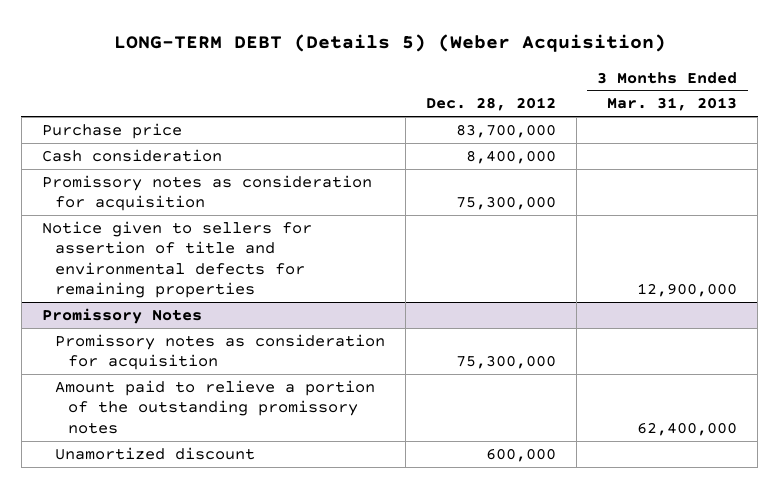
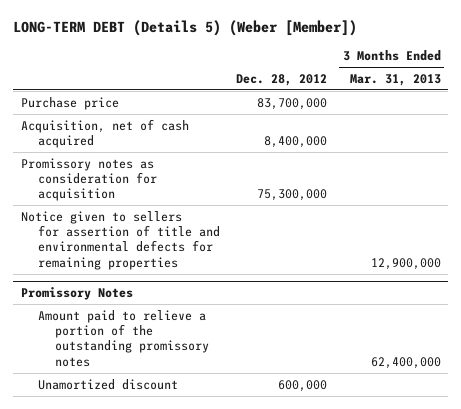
- LONG-TERM DEBT (Details 5) (Weber Acquisition)
+ LONG-TERM DEBT (Details 5) (Weber [Member])
- Cash consideration | 8,400,000 |
+ Acquisition, net of cash acquired | 8,400,000 |
@ Promissory Notes
- Promissory notes as consideration for acquisition | 75,300,000 |

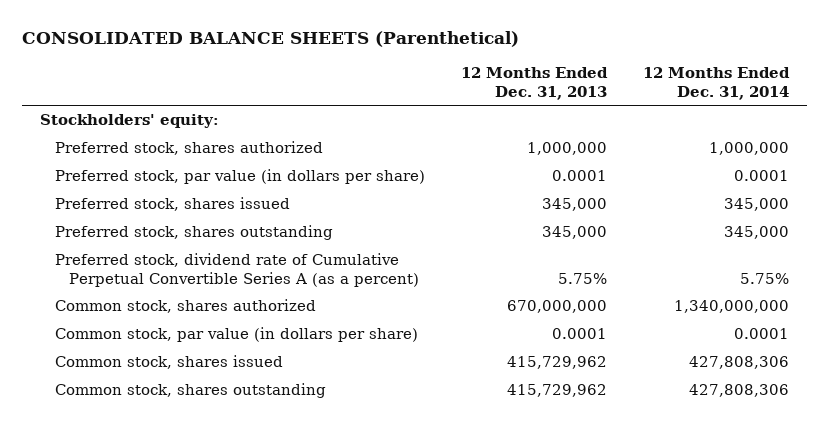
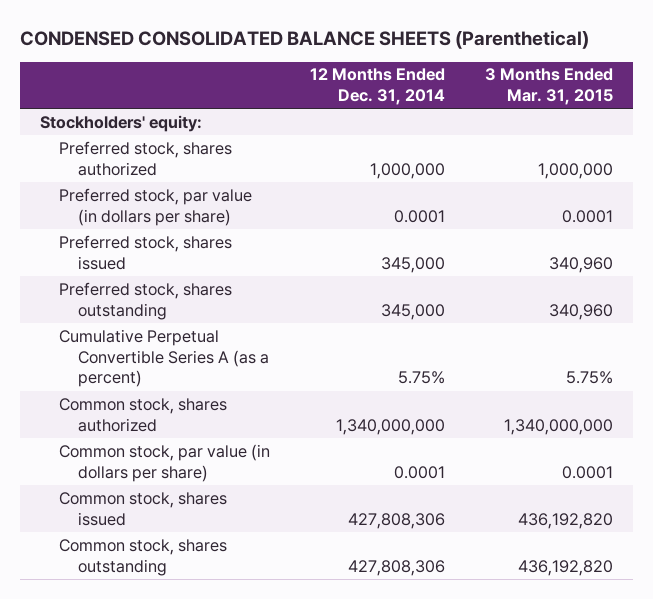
- CONSOLIDATED BALANCE SHEETS (Parenthetical)
+ CONDENSED CONSOLIDATED BALANCE SHEETS (Parenthetical)
- | 12 Months Ended Dec. 31, 2013 | 12 Months Ended Dec. 31, 2014
+ | 12 Months Ended Dec. 31, 2014 | 3 Months Ended Mar. 31, 2015
- Preferred stock, dividend rate of Cumulative Perpetual Convertible Series A (as a percent) | 5.75% | 5.75%
+ Cumulative Perpetual Convertible Series A (as a percent) | 5.75% | 5.75%

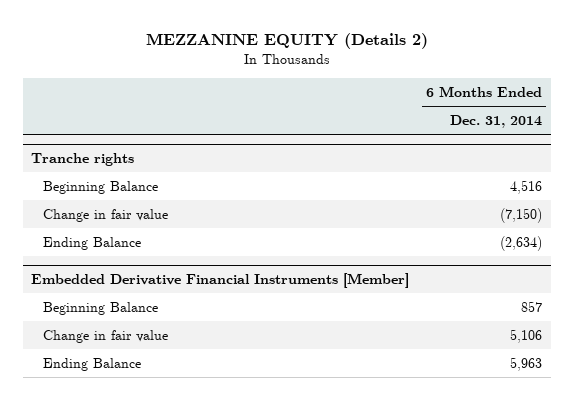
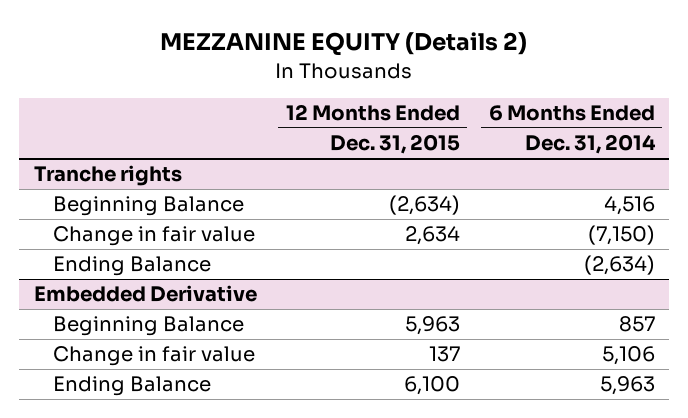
- | 6 Months Ended Dec. 31, 2014
+ | 12 Months Ended Dec. 31, 2015 | 6 Months Ended Dec. 31, 2014
- Embedded Derivative Financial Instruments [Member]
+ Embedded Derivative

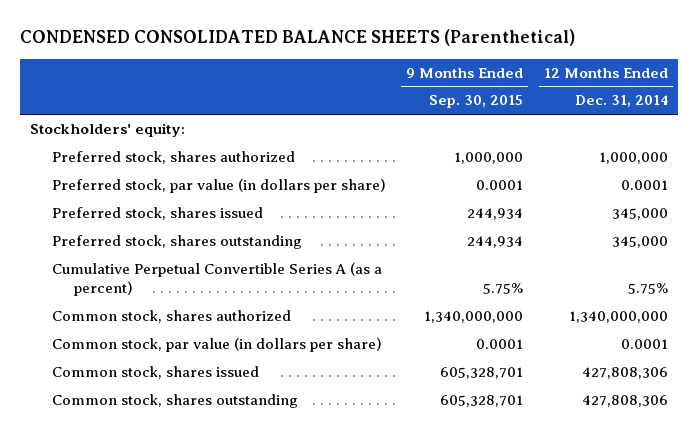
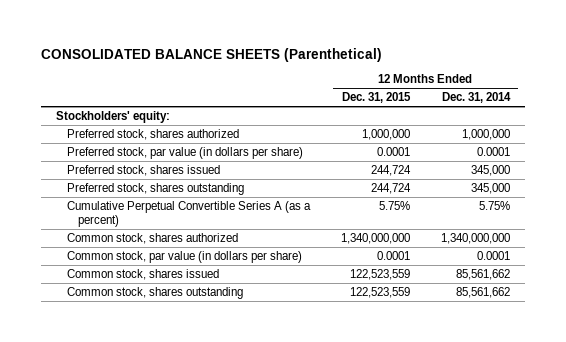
- CONDENSED CONSOLIDATED BALANCE SHEETS (Parenthetical)
+ CONSOLIDATED BALANCE SHEETS (Parenthetical)
- | 9 Months Ended Sep. 30, 2015 | 12 Months Ended Dec. 31, 2014
+ | 12 Months Ended Dec. 31, 2015 | 12 Months Ended Dec. 31, 2014
- Common stock, shares issued | 605,328,701 | 427,808,306
- Common stock, shares outstanding | 605,328,701 | 427,808,306
+ Common stock, shares issued | 122,523,559 | 85,561,662
+ Common stock, shares outstanding | 122,523,559 | 85,561,662

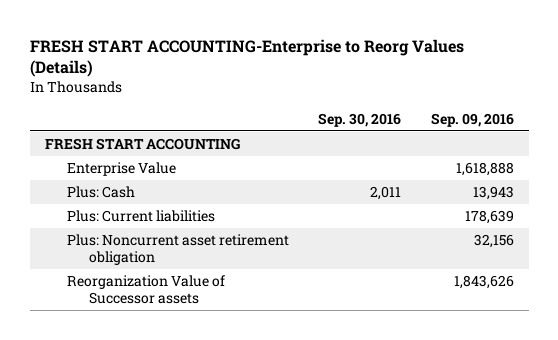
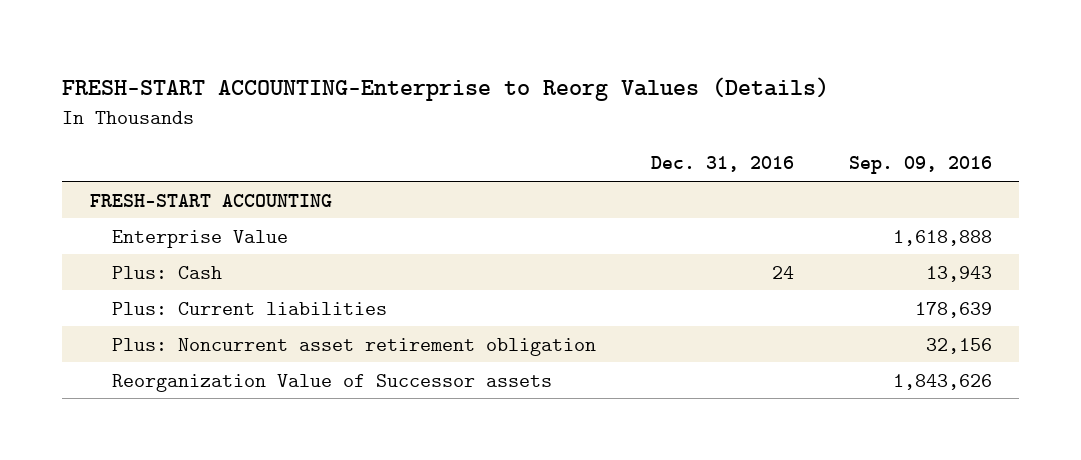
- FRESH START ACCOUNTING-Enterprise to Reorg Values (Details)
+ FRESH-START ACCOUNTING-Enterprise to Reorg Values (Details)
- | Sep. 30, 2016 | Sep. 09, 2016
+ | Dec. 31, 2016 | Sep. 09, 2016
- FRESH START ACCOUNTING
+ FRESH-START ACCOUNTING

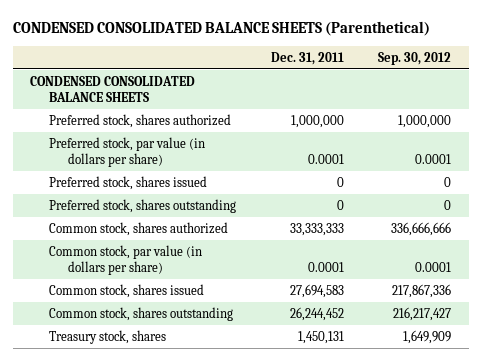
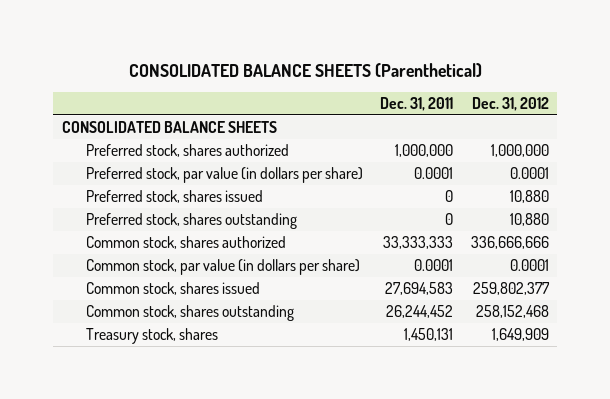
- CONDENSED CONSOLIDATED BALANCE SHEETS (Parenthetical)
+ CONSOLIDATED BALANCE SHEETS (Parenthetical)
- | Dec. 31, 2011 | Sep. 30, 2012
+ | Dec. 31, 2011 | Dec. 31, 2012
- CONDENSED CONSOLIDATED BALANCE SHEETS
+ CONSOLIDATED BALANCE SHEETS

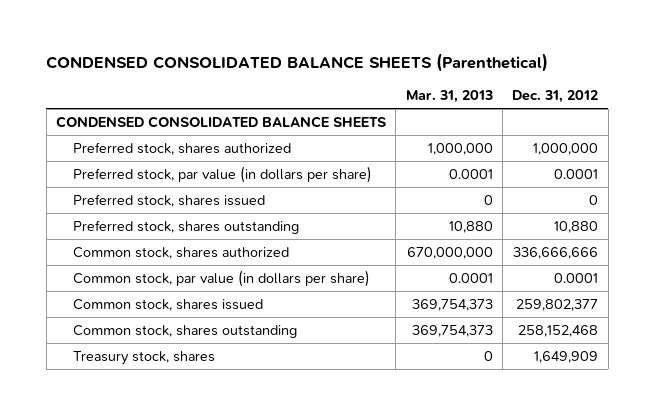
- CONSOLIDATED BALANCE SHEETS (Parenthetical)
+ CONDENSED CONSOLIDATED BALANCE SHEETS (Parenthetical)
- | Dec. 31, 2011 | Dec. 31, 2012
+ | Mar. 31, 2013 | Dec. 31, 2012
- CONSOLIDATED BALANCE SHEETS
+ CONDENSED CONSOLIDATED BALANCE SHEETS
- Preferred stock, shares issued | 0 | 10,880
+ Preferred stock, shares issued | 0 | 0

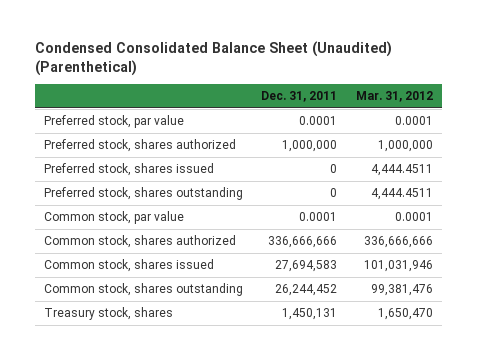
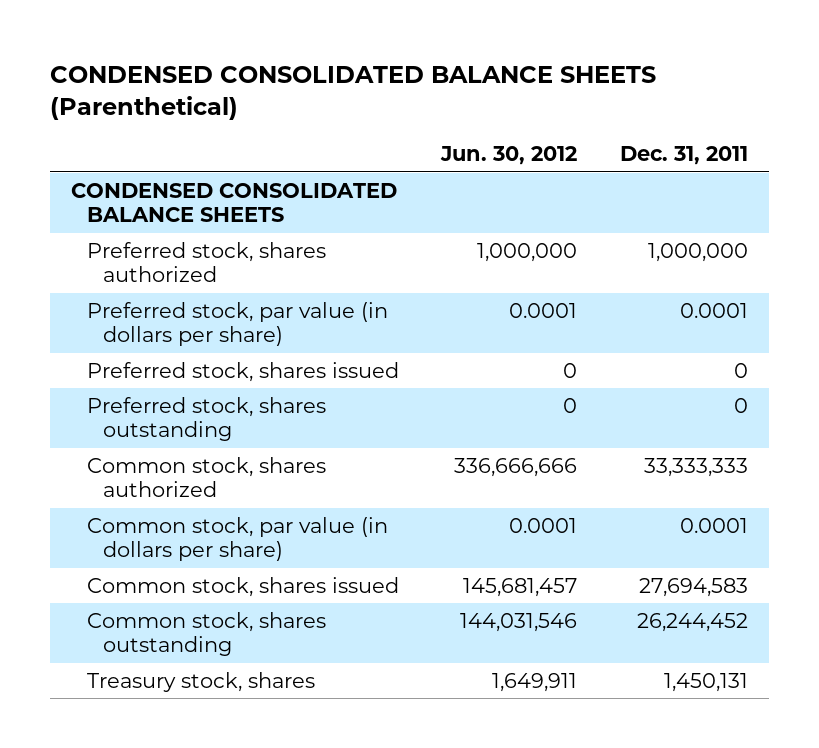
- Condensed Consolidated Balance Sheet (Unaudited) (Parenthetical)
+ CONDENSED CONSOLIDATED BALANCE SHEETS (Parenthetical)
- | Dec. 31, 2011 | Mar. 31, 2012
+ | Jun. 30, 2012 | Dec. 31, 2011
- Preferred stock, par value | 0.0001 | 0.0001
+ CONDENSED CONSOLIDATED BALANCE SHEETS
+ Preferred stock, par value (in dollars per share) | 0.0001 | 0.0001
- Common stock, par value | 0.0001 | 0.0001
- Common stock, shares authorized | 336,666,666 | 336,666,666
+ Common stock, shares authorized | 336,666,666 | 33,333,333
+ Common stock, par value (in dollars per share) | 0.0001 | 0.0001

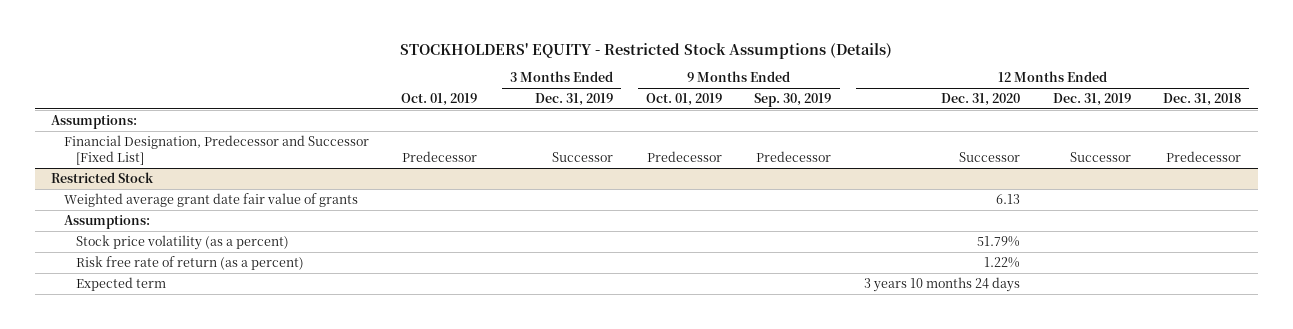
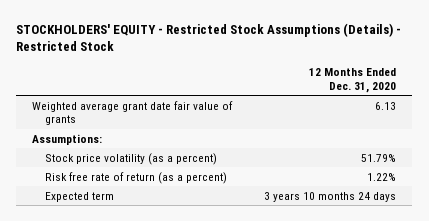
- STOCKHOLDERS' EQUITY - Restricted Stock Assumptions (Details)
+ STOCKHOLDERS' EQUITY - Restricted Stock Assumptions (Details) - Restricted Stock
- | Oct. 01, 2019 | 3 Months Ended Dec. 31, 2019 | 9 Months Ended Oct. 01, 2019 | 9 Months Ended Sep. 30, 2019 | 12 Months Ended Dec. 31, 2020 | 12 Months Ended Dec. 31, 2019 | 12 Months Ended Dec. 31, 2018
+ | 12 Months Ended Dec. 31, 2020
- Assumptions:
- Financial Designation, Predecessor and Successor [Fixed List] | Predecessor | Successor | Predecessor | Predecessor | Successor | Successor | Predecessor
- Restricted Stock

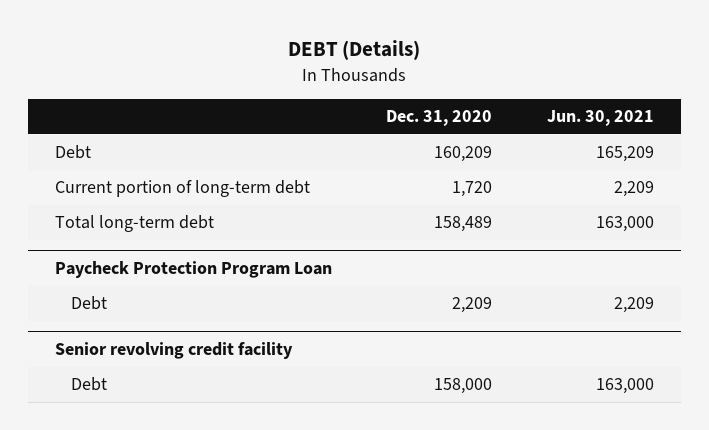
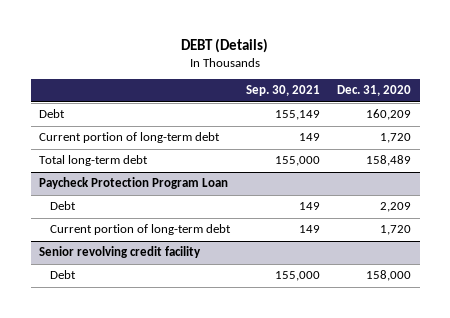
- | Dec. 31, 2020 | Jun. 30, 2021
+ | Sep. 30, 2021 | Dec. 31, 2020
@ Paycheck Protection Program Loan
+ Current portion of long-term debt | 149 | 1,720

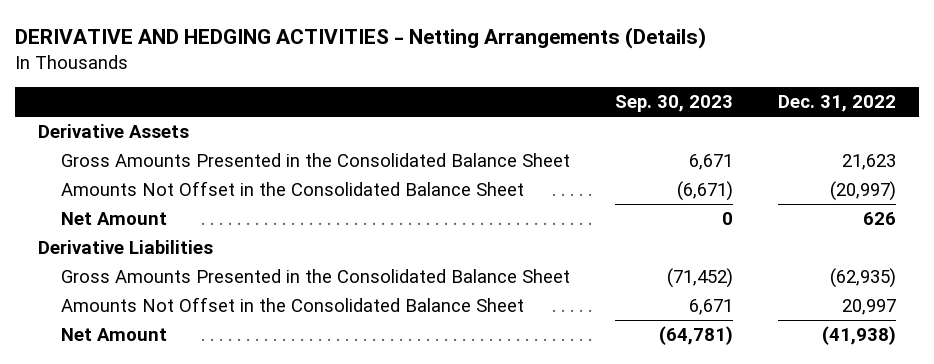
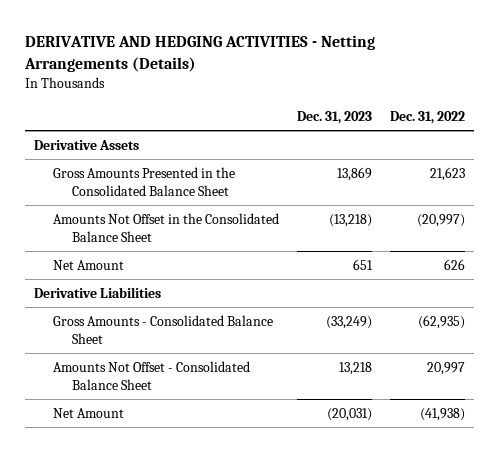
- | Sep. 30, 2023 | Dec. 31, 2022
+ | Dec. 31, 2023 | Dec. 31, 2022
- Gross Amounts Presented in the Consolidated Balance Sheet | (71,452) | (62,935)
- Amounts Not Offset in the Consolidated Balance Sheet | 6,671 | 20,997
+ Gross Amounts - Consolidated Balance Sheet | (33,249) | (62,935)
+ Amounts Not Offset - Consolidated Balance Sheet | 13,218 | 20,997

